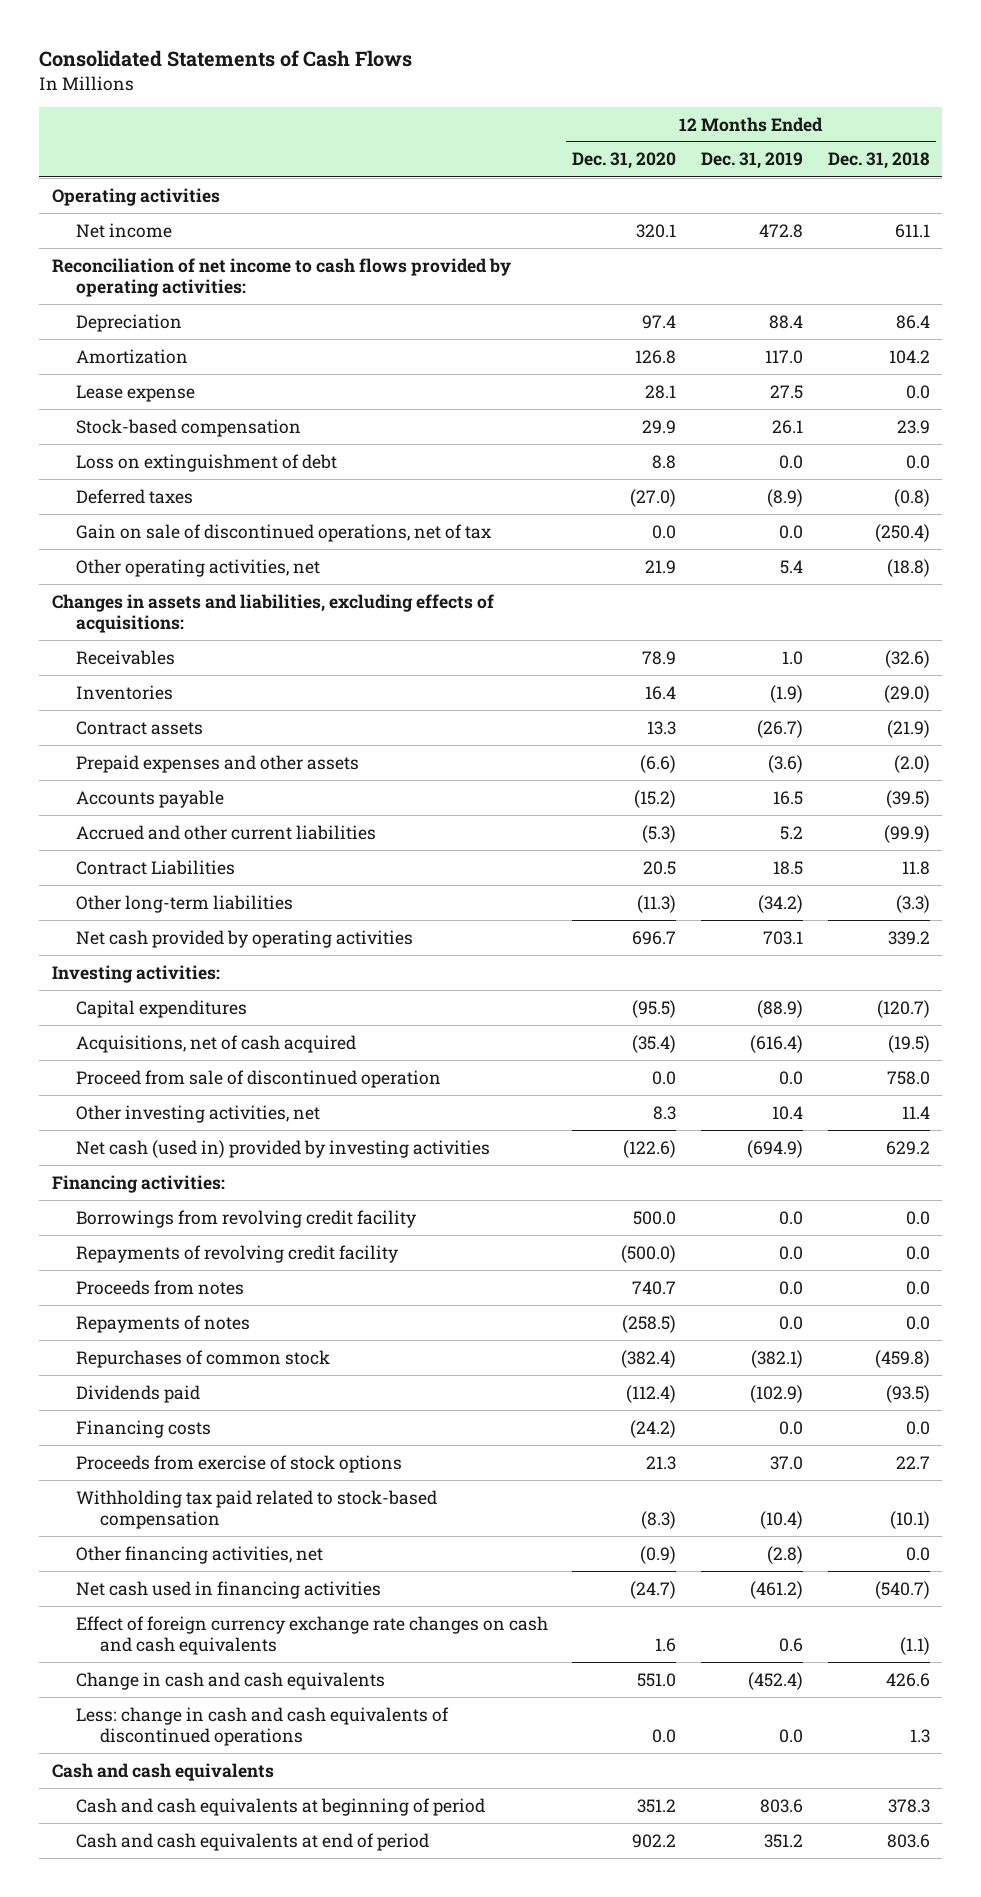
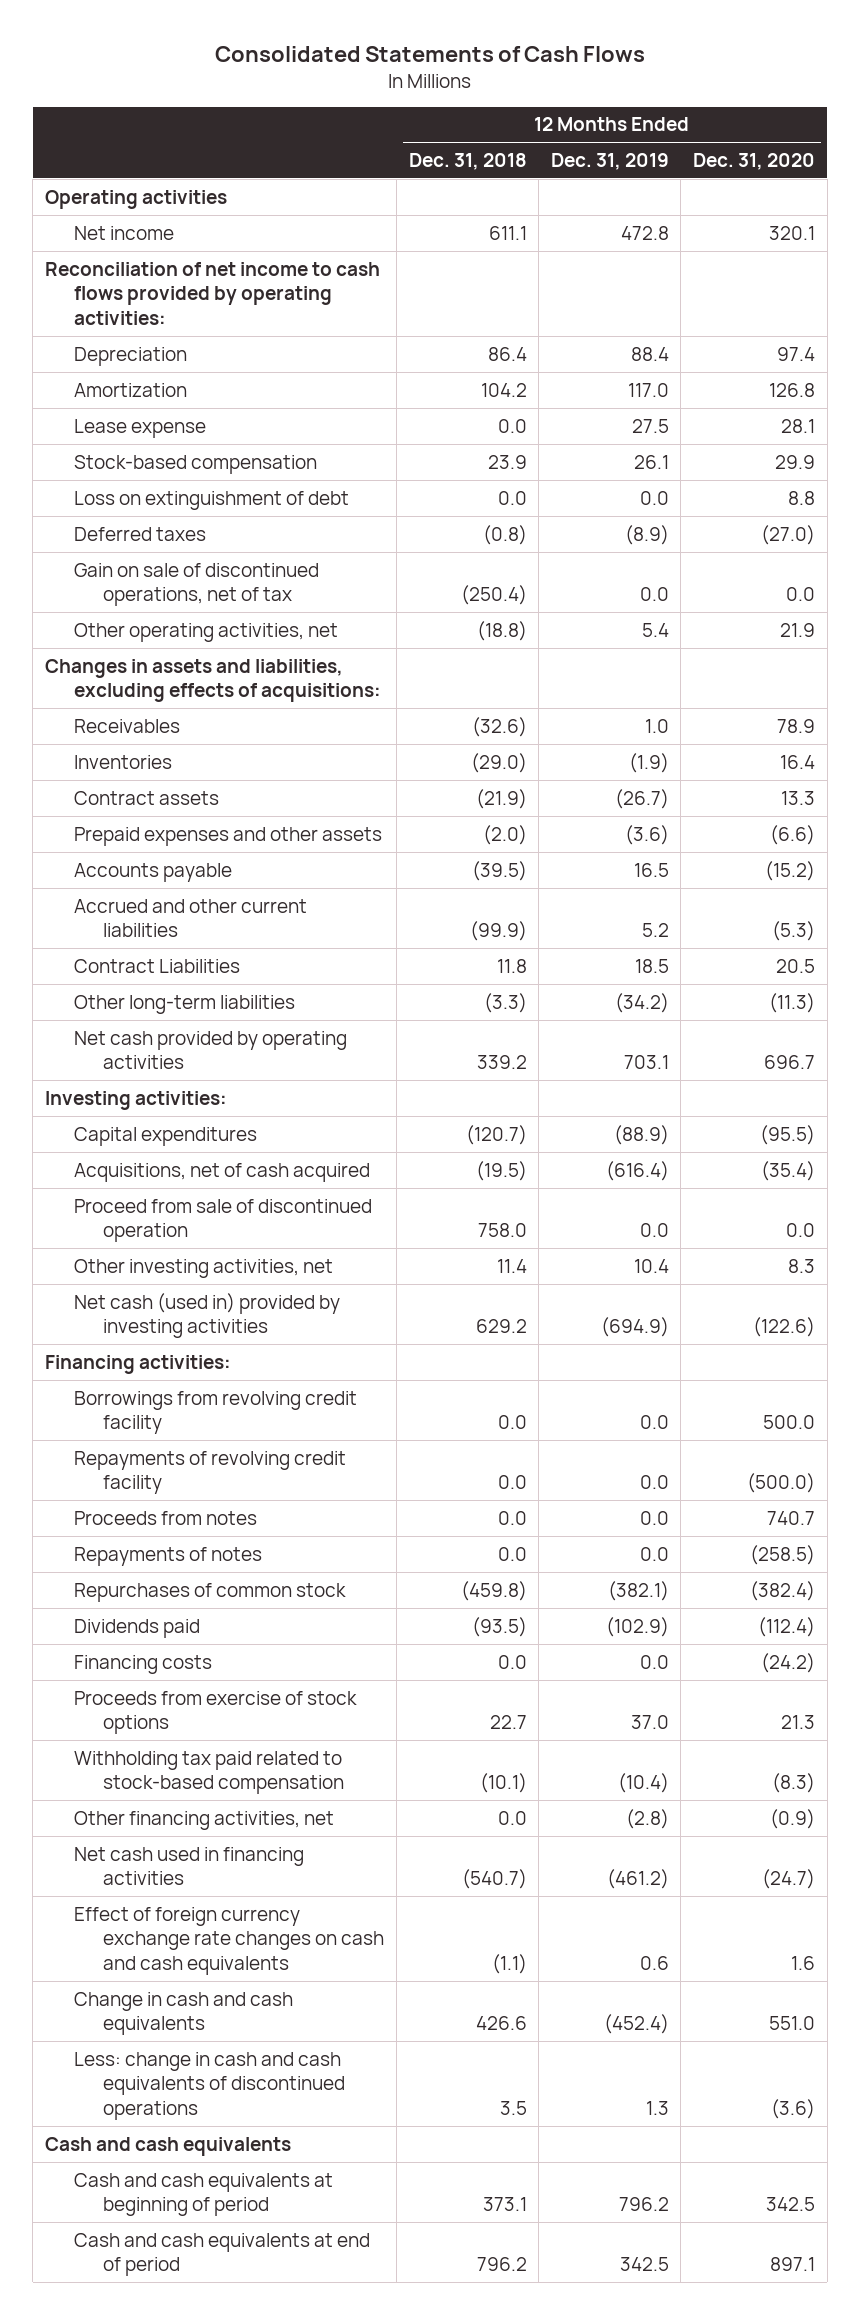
- | 12 Months Ended Dec. 31, 2020 | 12 Months Ended Dec. 31, 2019 | 12 Months Ended Dec. 31, 2018
+ | 12 Months Ended Dec. 31, 2018 | 12 Months Ended Dec. 31, 2019 | 12 Months Ended Dec. 31, 2020
- Less: change in cash and cash equivalents of discontinued operations | 0.0 | 0.0 | 1.3
+ Less: change in cash and cash equivalents of discontinued operations | 3.5 | 1.3 | (3.6)
- Cash and cash equivalents at beginning of period | 351.2 | 803.6 | 378.3
- Cash and cash equivalents at end of period | 902.2 | 351.2 | 803.6
+ Cash and cash equivalents at beginning of period | 373.1 | 796.2 | 342.5
+ Cash and cash equivalents at end of period | 796.2 | 342.5 | 897.1

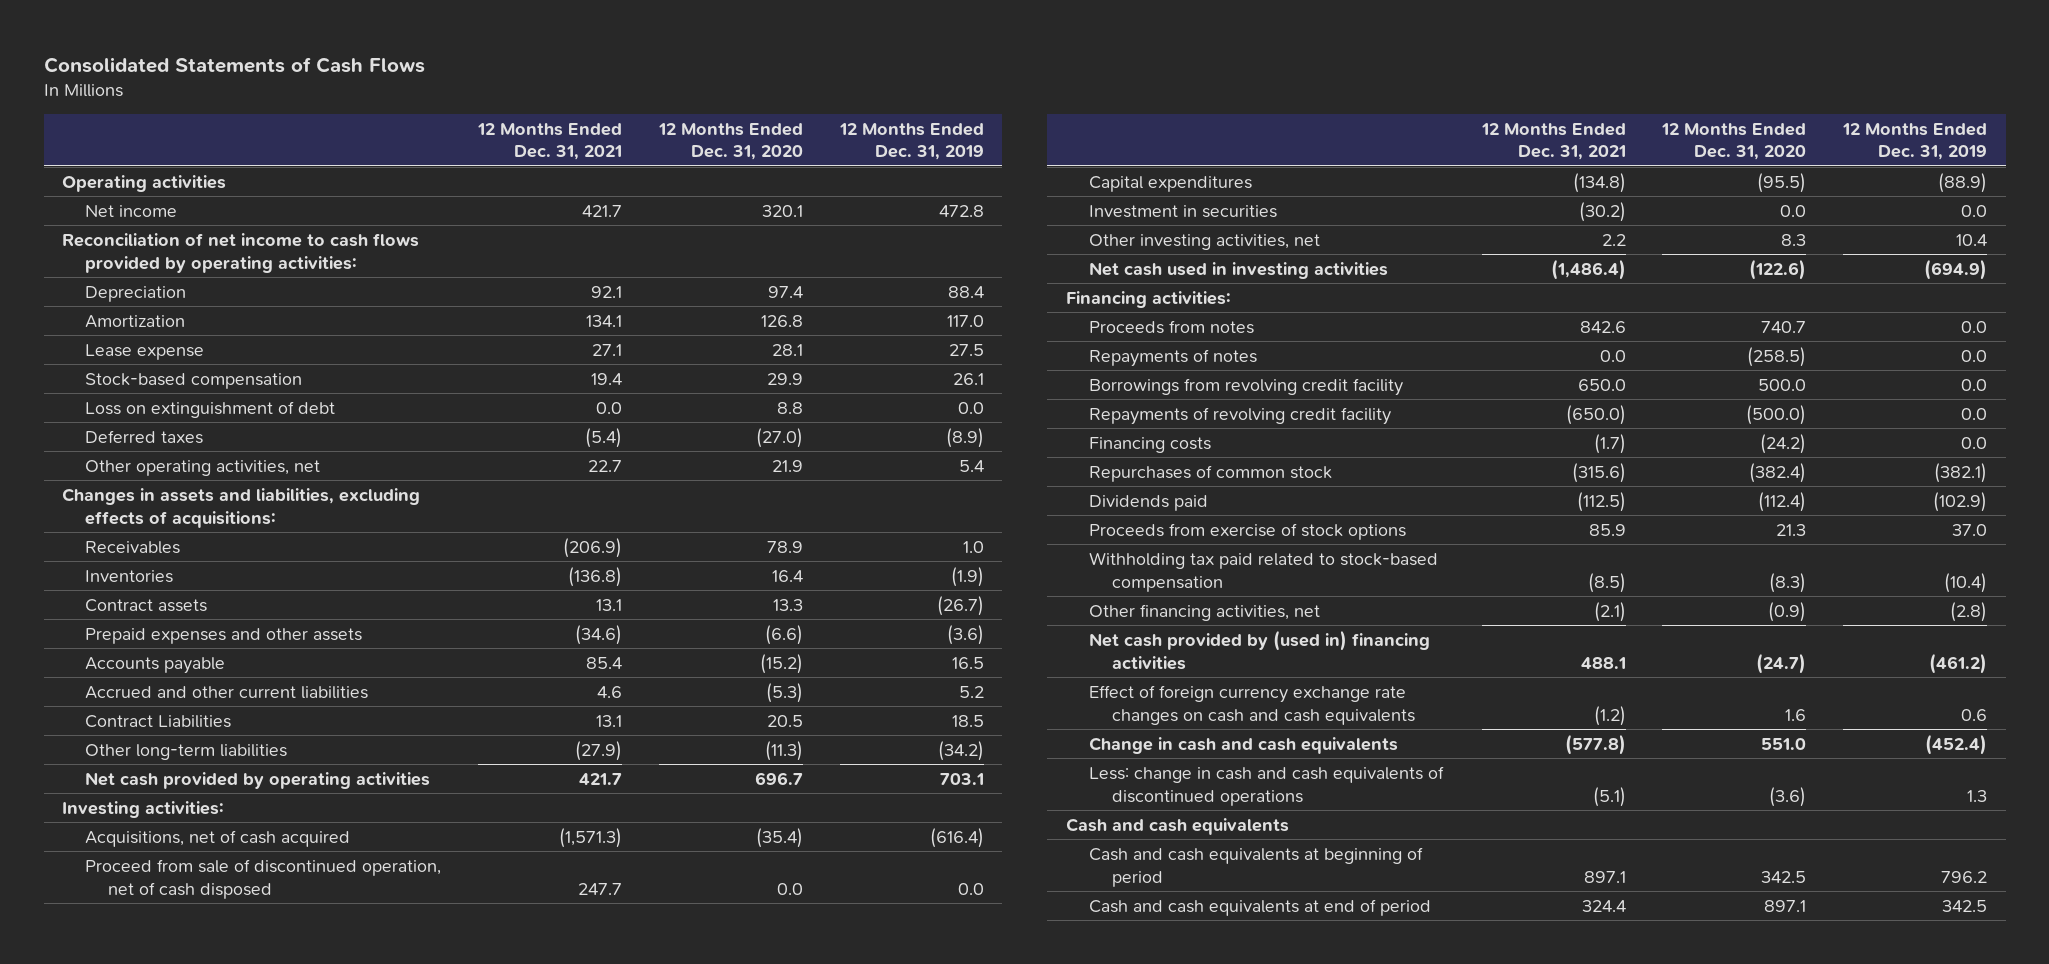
- | 12 Months Ended Dec. 31, 2018 | 12 Months Ended Dec. 31, 2019 | 12 Months Ended Dec. 31, 2020
+ | 12 Months Ended Dec. 31, 2021 | 12 Months Ended Dec. 31, 2020 | 12 Months Ended Dec. 31, 2019
- Gain on sale of discontinued operations, net of tax | (250.4) | 0.0 | 0.0
- Proceed from sale of discontinued operation | 758.0 | 0.0 | 0.0
+ Proceed from sale of discontinued operation, net of cash disposed | 247.7 | 0.0 | 0.0
moved down: Capital expenditures | (134.8) | (95.5) | (88.9)
+ Investment in securities | (30.2) | 0.0 | 0.0
- Net cash (used in) provided by investing activities | 629.2 | (694.9) | (122.6)
+ Net cash used in investing activities | (1,486.4) | (122.6) | (694.9)
moved down: Borrowings from revolving credit facility | 650.0 | 500.0 | 0.0
moved down: Repayments of revolving credit facility | (650.0) | (500.0) | 0.0
moved up: Financing costs | (1.7) | (24.2) | 0.0
- Net cash used in financing activities | (540.7) | (461.2) | (24.7)
+ Net cash provided by (used in) financing activities | 488.1 | (24.7) | (461.2)

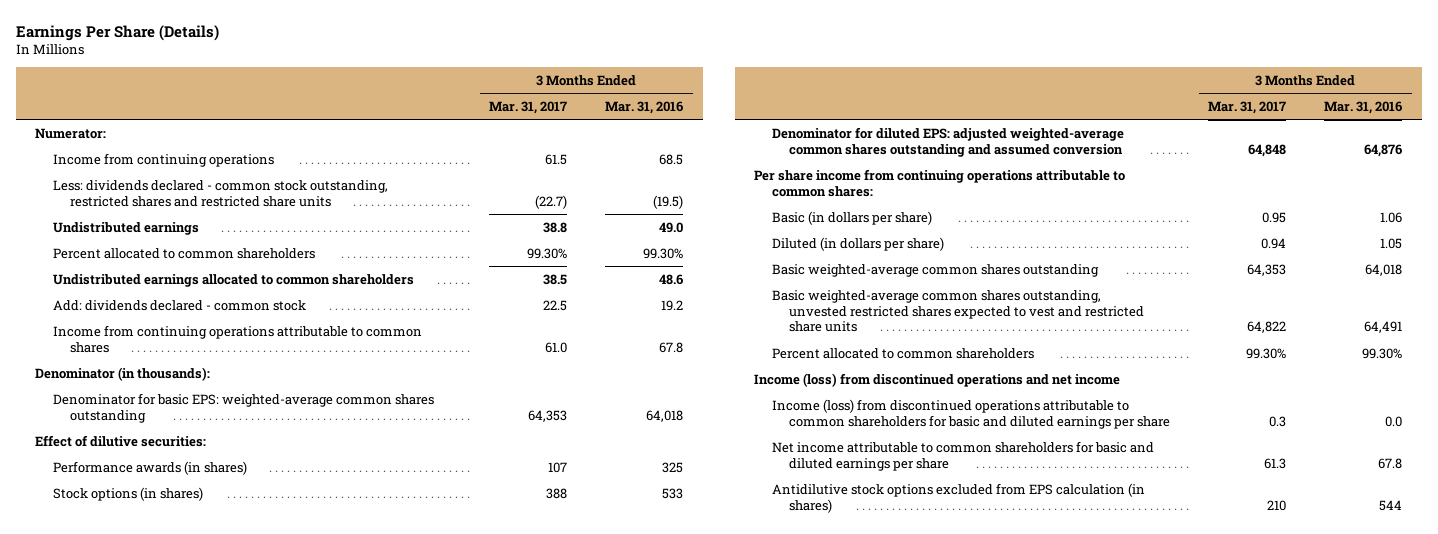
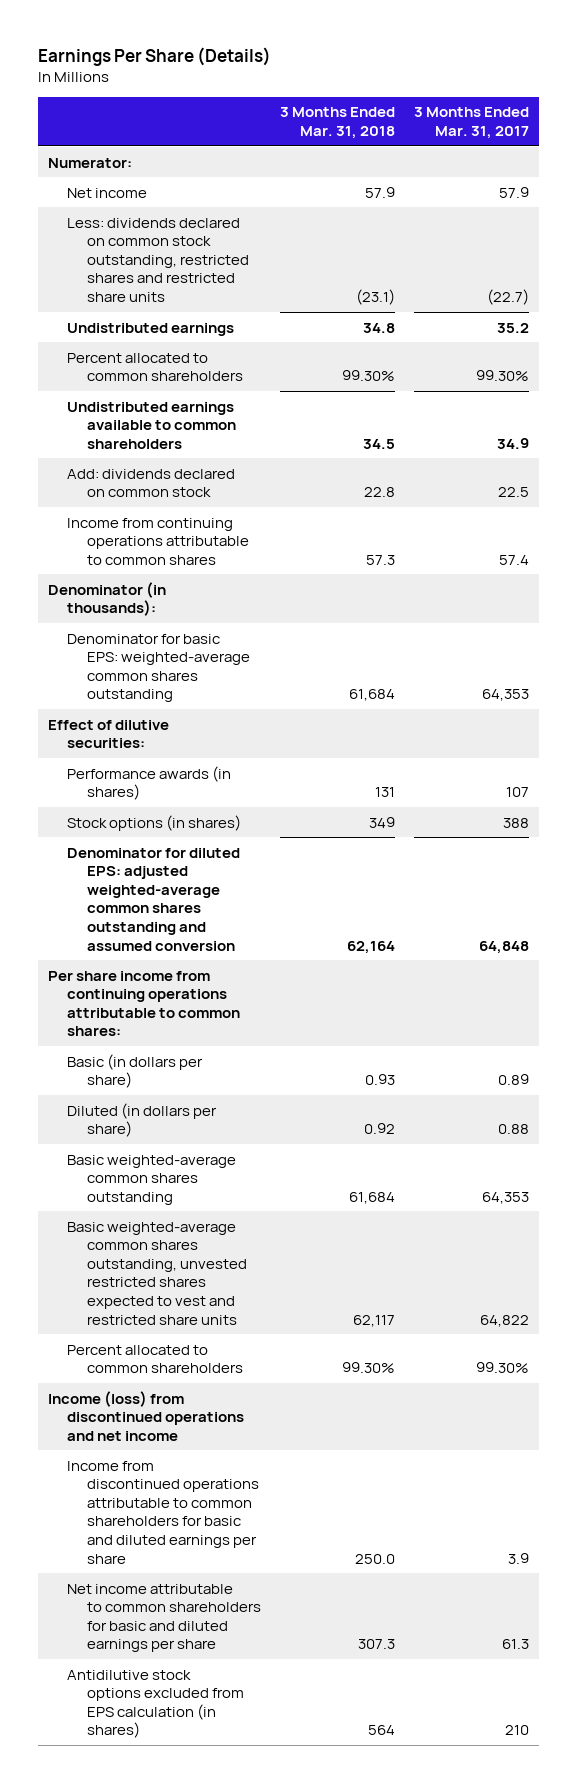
- | 3 Months Ended Mar. 31, 2017 | 3 Months Ended Mar. 31, 2016
+ | 3 Months Ended Mar. 31, 2018 | 3 Months Ended Mar. 31, 2017
- Income from continuing operations | 61.5 | 68.5
- Less: dividends declared - common stock outstanding, restricted shares and restricted share units | (22.7) | (19.5)
- Undistributed earnings | 38.8 | 49.0
+ Net income | 57.9 | 57.9
+ Less: dividends declared on common stock outstanding, restricted shares and restricted share units | (23.1) | (22.7)
+ Undistributed earnings | 34.8 | 35.2
- Undistributed earnings allocated to common shareholders | 38.5 | 48.6
- Add: dividends declared - common stock | 22.5 | 19.2
- Income from continuing operations attributable to common shares | 61.0 | 67.8
+ Undistributed earnings available to common shareholders | 34.5 | 34.9
+ Add: dividends declared on common stock | 22.8 | 22.5
+ Income from continuing operations attributable to common shares | 57.3 | 57.4
- Basic (in dollars per share) | 0.95 | 1.06
- Diluted (in dollars per share) | 0.94 | 1.05
+ Basic (in dollars per share) | 0.93 | 0.89
+ Diluted (in dollars per share) | 0.92 | 0.88
- Income (loss) from discontinued operations attributable to common shareholders for basic and diluted earnings per share | 0.3 | 0.0
+ Income from discontinued operations attributable to common shareholders for basic and diluted earnings per share | 250.0 | 3.9

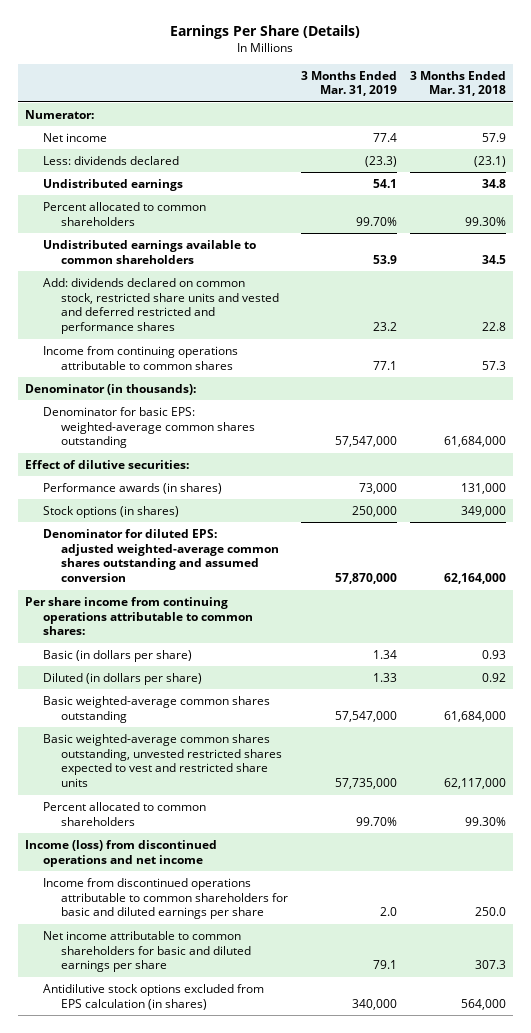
- | 3 Months Ended Mar. 31, 2018 | 3 Months Ended Mar. 31, 2017
+ | 3 Months Ended Mar. 31, 2019 | 3 Months Ended Mar. 31, 2018
- Less: dividends declared on common stock outstanding, restricted shares and restricted share units | (23.1) | (22.7)
+ Less: dividends declared | (23.3) | (23.1)
- Add: dividends declared on common stock | 22.8 | 22.5
+ Add: dividends declared on common stock, restricted share units and vested and deferred restricted and performance shares | 23.2 | 22.8
- Denominator for basic EPS: weighted-average common shares outstanding | 61,684 | 64,353
+ Denominator for basic EPS: weighted-average common shares outstanding | 57,547,000 | 61,684,000
- Performance awards (in shares) | 131 | 107
- Stock options (in shares) | 349 | 388
- Denominator for diluted EPS: adjusted weighted-average common shares outstanding and assumed conversion | 62,164 | 64,848
+ Performance awards (in shares) | 73,000 | 131,000
+ Stock options (in shares) | 250,000 | 349,000
+ Denominator for diluted EPS: adjusted weighted-average common shares outstanding and assumed conversion | 57,870,000 | 62,164,000
- Basic weighted-average common shares outstanding | 61,684 | 64,353
- Basic weighted-average common shares outstanding, unvested restricted shares expected to vest and restricted share units | 62,117 | 64,822
+ Basic weighted-average common shares outstanding | 57,547,000 | 61,684,000
+ Basic weighted-average common shares outstanding, unvested restricted shares expected to vest and restricted share units | 57,735,000 | 62,117,000
- Antidilutive stock options excluded from EPS calculation (in shares) | 564 | 210
+ Antidilutive stock options excluded from EPS calculation (in shares) | 340,000 | 564,000

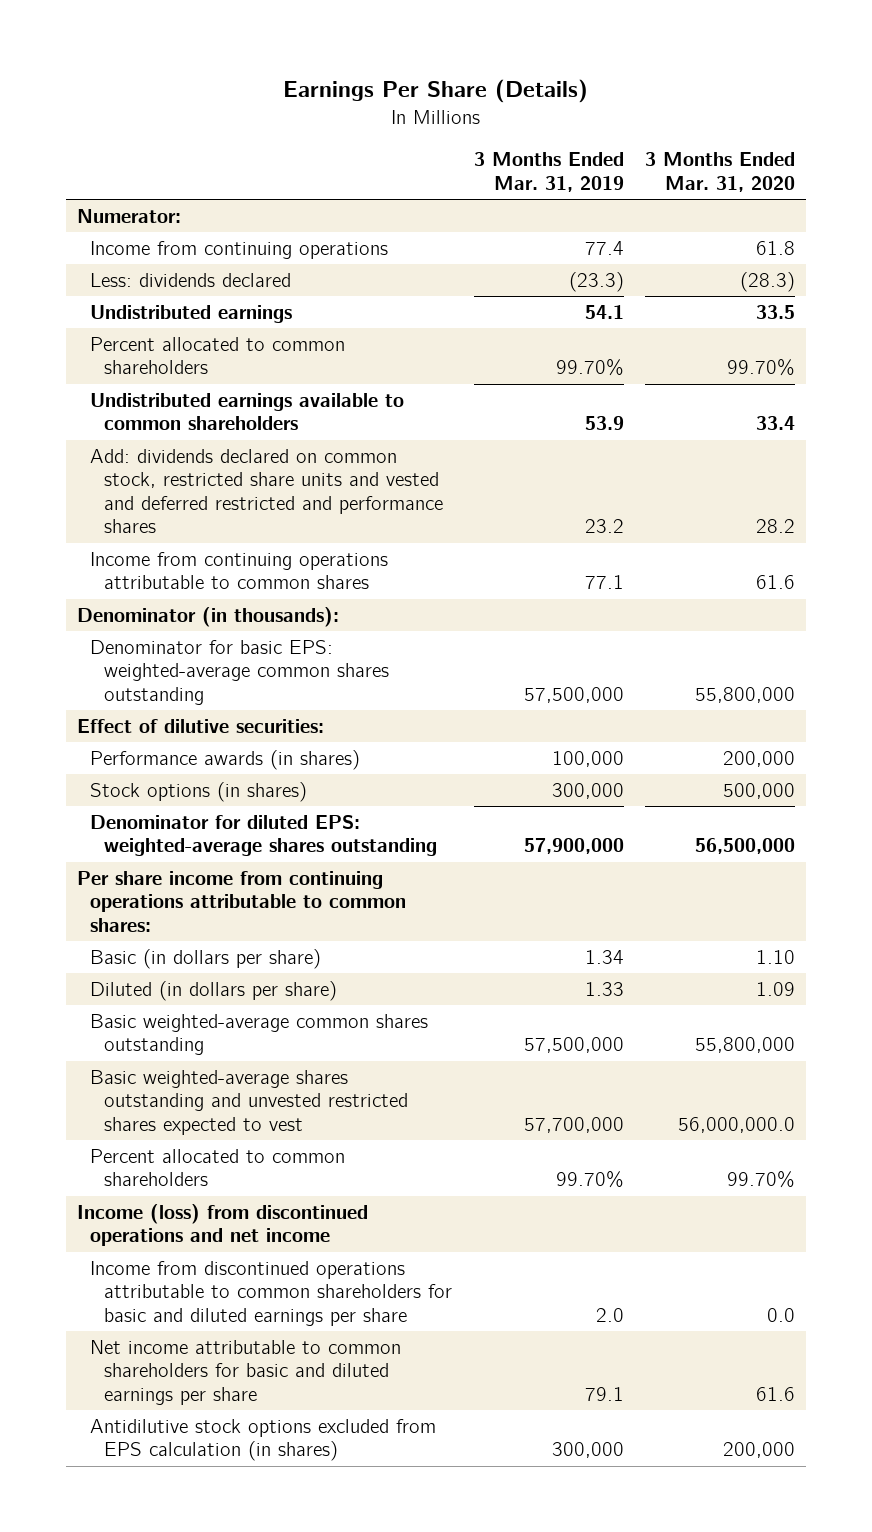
- | 3 Months Ended Mar. 31, 2019 | 3 Months Ended Mar. 31, 2018
+ | 3 Months Ended Mar. 31, 2019 | 3 Months Ended Mar. 31, 2020
- Net income | 77.4 | 57.9
+ Income from continuing operations | 77.4 | 61.8
- Denominator for basic EPS: weighted-average common shares outstanding | 57,547,000 | 61,684,000
+ Denominator for basic EPS: weighted-average common shares outstanding | 57,500,000 | 55,800,000
- Performance awards (in shares) | 73,000 | 131,000
- Stock options (in shares) | 250,000 | 349,000
- Denominator for diluted EPS: adjusted weighted-average common shares outstanding and assumed conversion | 57,870,000 | 62,164,000
+ Performance awards (in shares) | 100,000 | 200,000
+ Stock options (in shares) | 300,000 | 500,000
+ Denominator for diluted EPS: weighted-average shares outstanding | 57,900,000 | 56,500,000
- Basic weighted-average common shares outstanding | 57,547,000 | 61,684,000
- Basic weighted-average common shares outstanding, unvested restricted shares expected to vest and restricted share units | 57,735,000 | 62,117,000
+ Basic weighted-average common shares outstanding | 57,500,000 | 55,800,000
+ Basic weighted-average shares outstanding and unvested restricted shares expected to vest | 57,700,000 | 56,000,000.0
- Antidilutive stock options excluded from EPS calculation (in shares) | 340,000 | 564,000
+ Antidilutive stock options excluded from EPS calculation (in shares) | 300,000 | 200,000

